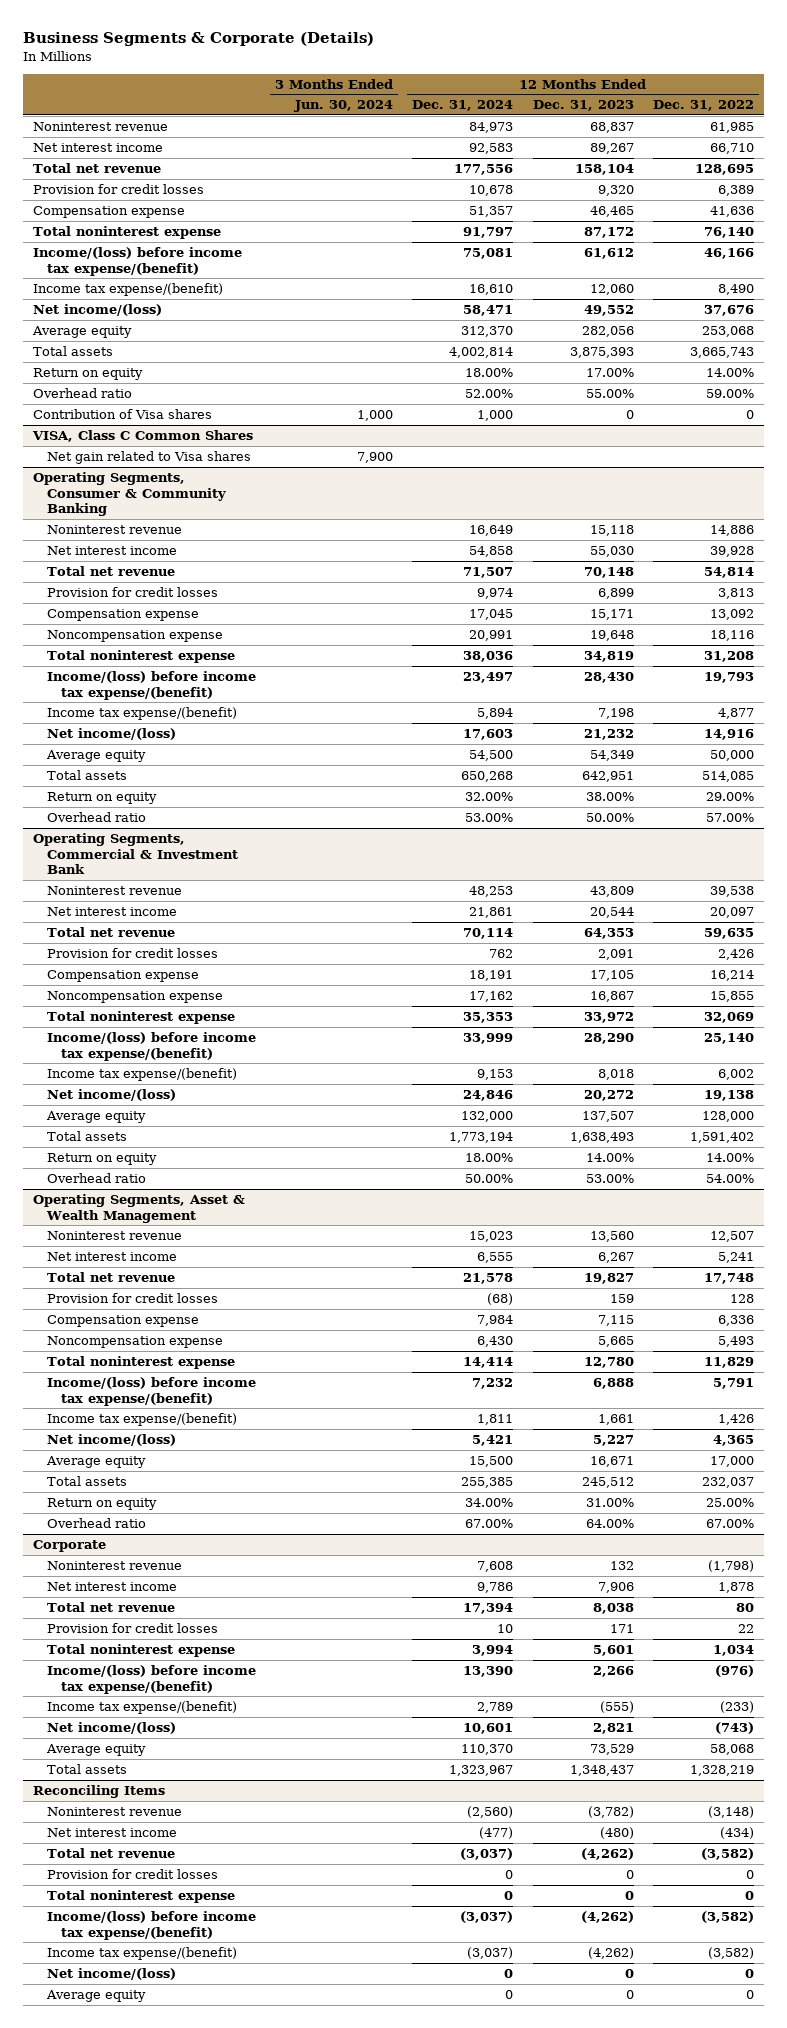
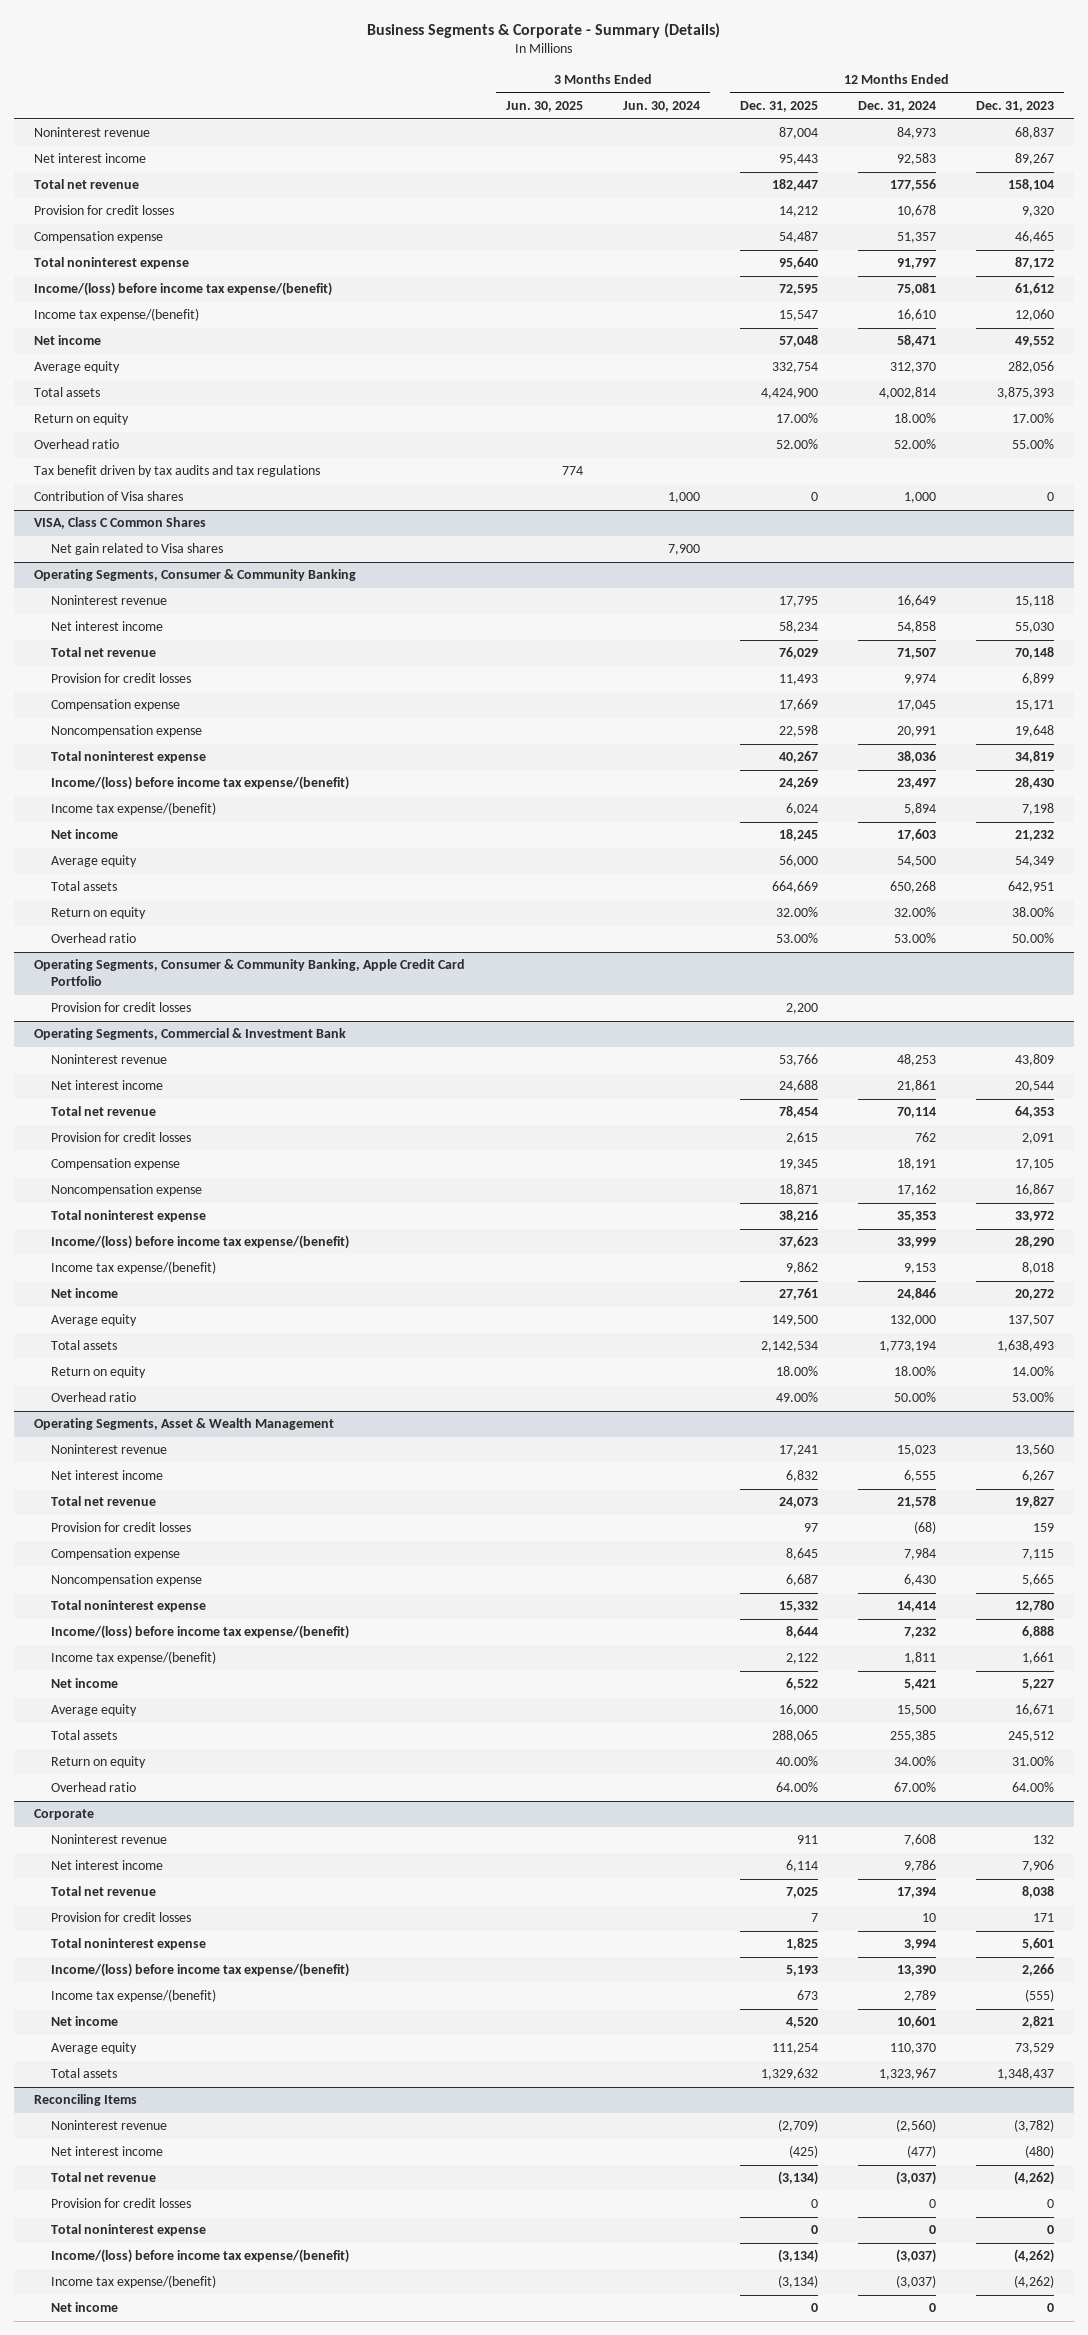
- Business Segments & Corporate (Details)
+ Business Segments & Corporate - Summary (Details)
- | 3 Months Ended Jun. 30, 2024 | 12 Months Ended Dec. 31, 2024 | 12 Months Ended Dec. 31, 2023 | 12 Months Ended Dec. 31, 2022
+ | 3 Months Ended Jun. 30, 2025 | 3 Months Ended Jun. 30, 2024 | 12 Months Ended Dec. 31, 2025 | 12 Months Ended Dec. 31, 2024 | 12 Months Ended Dec. 31, 2023
- Net income/(loss) | | 58,471 | 49,552 | 37,676
+ Net income | | | 57,048 | 58,471 | 49,552
+ Tax benefit driven by tax audits and tax regulations | 774 | | | |
@ Operating Segments, Consumer & Community Banking
- Net income/(loss) | | 17,603 | 21,232 | 14,916
+ Net income | | | 18,245 | 17,603 | 21,232
+ Operating Segments, Consumer & Community Banking, Apple Credit Card Portfolio
+ Provision for credit losses | | | 2,200 | |
@ Operating Segments, Commercial & Investment Bank
- Net income/(loss) | | 24,846 | 20,272 | 19,138
+ Net income | | | 27,761 | 24,846 | 20,272
@ Operating Segments, Asset & Wealth Management
- Net income/(loss) | | 5,421 | 5,227 | 4,365
+ Net income | | | 6,522 | 5,421 | 5,227
@ Corporate
- Net income/(loss) | | 10,601 | 2,821 | (743)
+ Net income | | | 4,520 | 10,601 | 2,821
@ Reconciling Items
- Net income/(loss) | | 0 | 0 | 0
- Average equity | | 0 | 0 | 0
+ Net income | | | 0 | 0 | 0

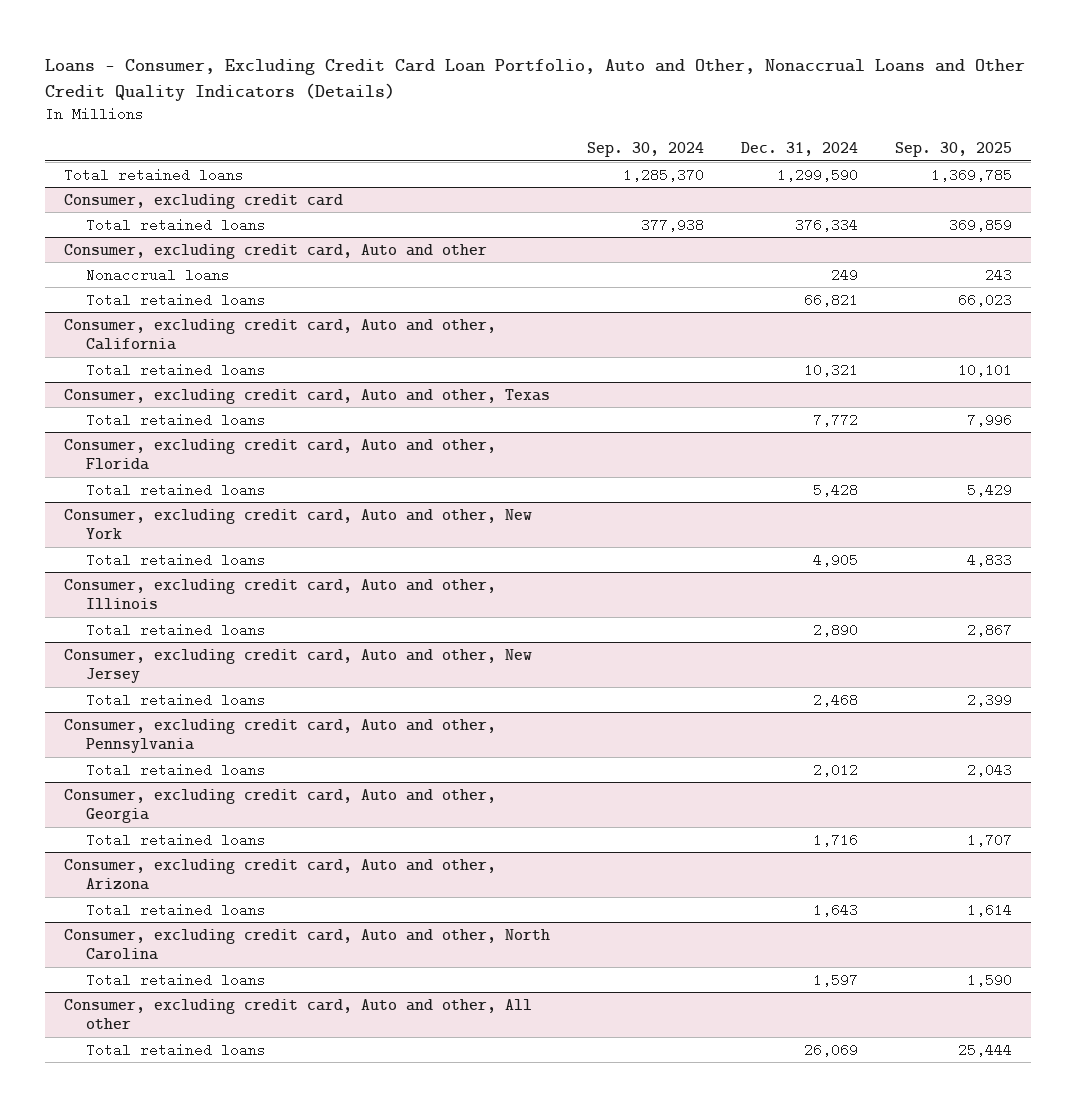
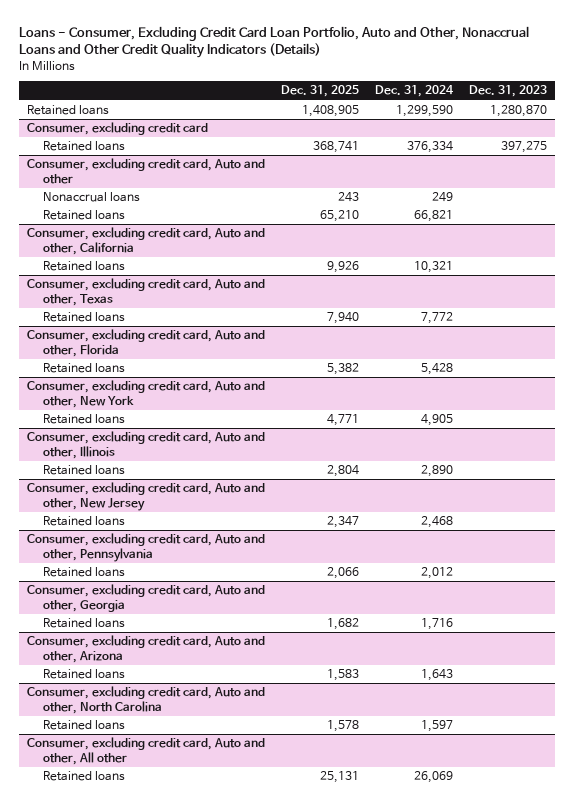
- | Sep. 30, 2024 | Dec. 31, 2024 | Sep. 30, 2025
+ | Dec. 31, 2025 | Dec. 31, 2024 | Dec. 31, 2023
- Total retained loans | 1,285,370 | 1,299,590 | 1,369,785
+ Retained loans | 1,408,905 | 1,299,590 | 1,280,870
@ Consumer, excluding credit card
- Total retained loans | 377,938 | 376,334 | 369,859
+ Retained loans | 368,741 | 376,334 | 397,275
@ Consumer, excluding credit card, Auto and other
- Total retained loans | | 66,821 | 66,023
+ Retained loans | 65,210 | 66,821 |
@ Consumer, excluding credit card, Auto and other, California
- Total retained loans | | 10,321 | 10,101
+ Retained loans | 9,926 | 10,321 |
@ Consumer, excluding credit card, Auto and other, Texas
- Total retained loans | | 7,772 | 7,996
+ Retained loans | 7,940 | 7,772 |
@ Consumer, excluding credit card, Auto and other, Florida
- Total retained loans | | 5,428 | 5,429
+ Retained loans | 5,382 | 5,428 |
@ Consumer, excluding credit card, Auto and other, New York
- Total retained loans | | 4,905 | 4,833
+ Retained loans | 4,771 | 4,905 |
@ Consumer, excluding credit card, Auto and other, Illinois
- Total retained loans | | 2,890 | 2,867
+ Retained loans | 2,804 | 2,890 |
@ Consumer, excluding credit card, Auto and other, New Jersey
- Total retained loans | | 2,468 | 2,399
+ Retained loans | 2,347 | 2,468 |
@ Consumer, excluding credit card, Auto and other, Pennsylvania
- Total retained loans | | 2,012 | 2,043
+ Retained loans | 2,066 | 2,012 |
@ Consumer, excluding credit card, Auto and other, Georgia
- Total retained loans | | 1,716 | 1,707
+ Retained loans | 1,682 | 1,716 |
@ Consumer, excluding credit card, Auto and other, Arizona
- Total retained loans | | 1,643 | 1,614
+ Retained loans | 1,583 | 1,643 |
@ Consumer, excluding credit card, Auto and other, North Carolina
- Total retained loans | | 1,597 | 1,590
+ Retained loans | 1,578 | 1,597 |
@ Consumer, excluding credit card, Auto and other, All other
- Total retained loans | | 26,069 | 25,444
+ Retained loans | 25,131 | 26,069 |

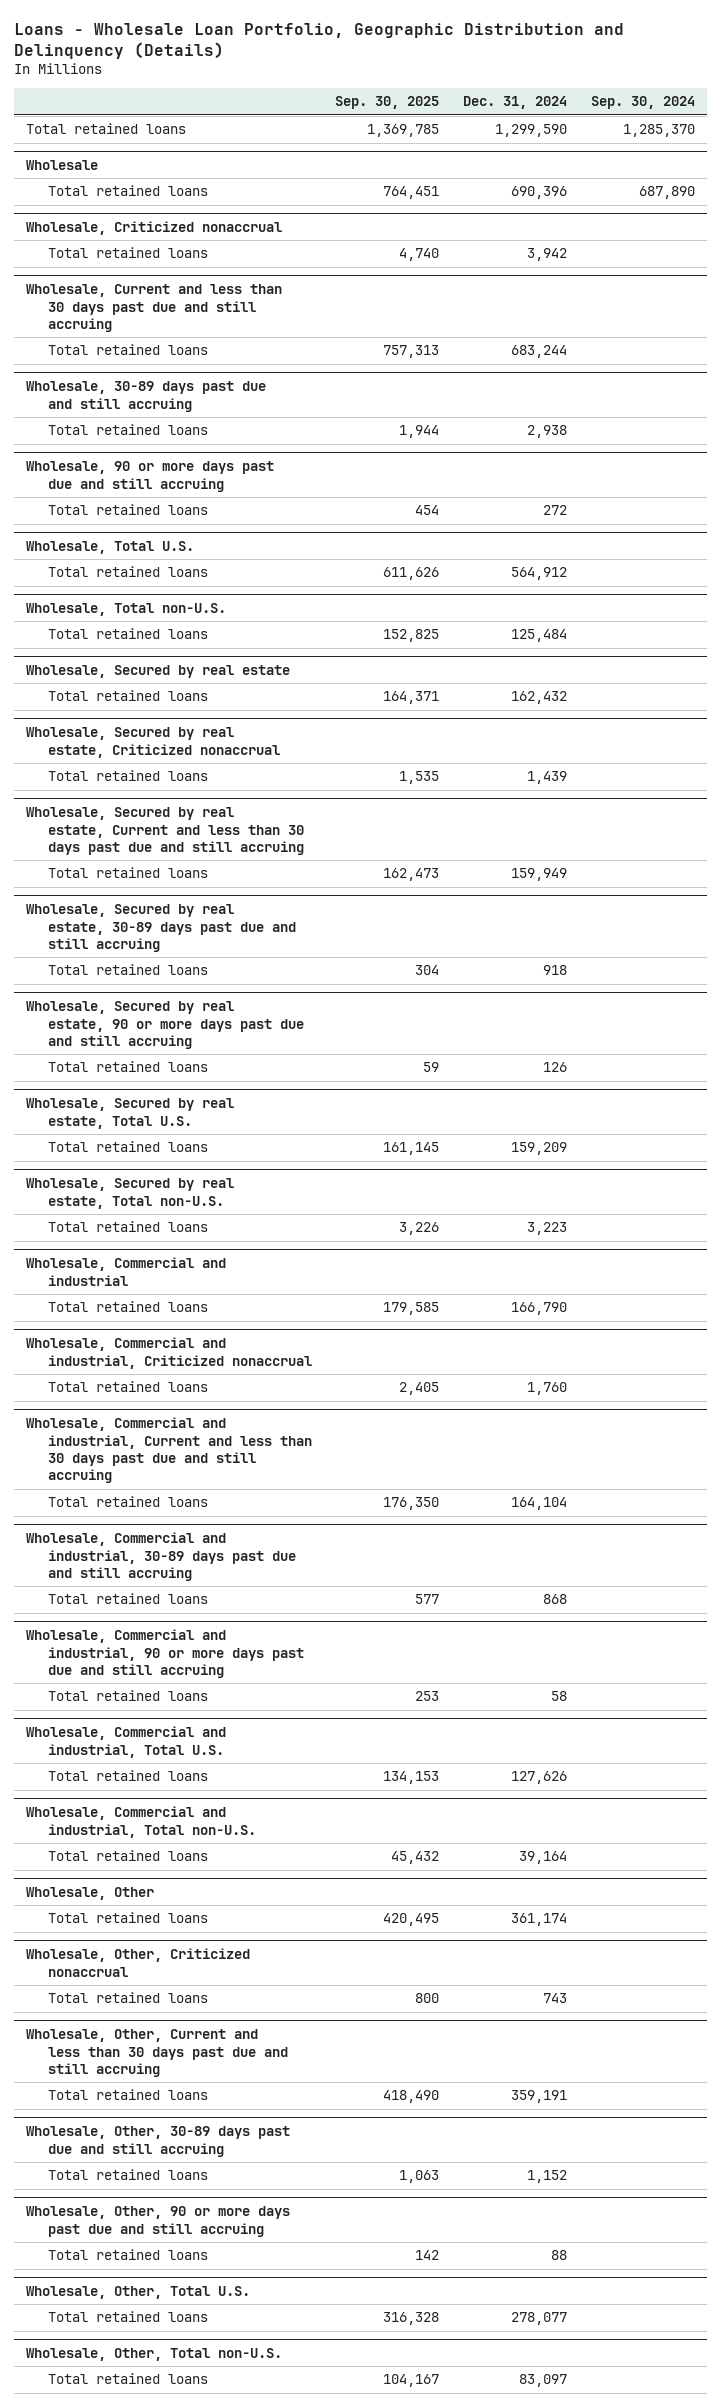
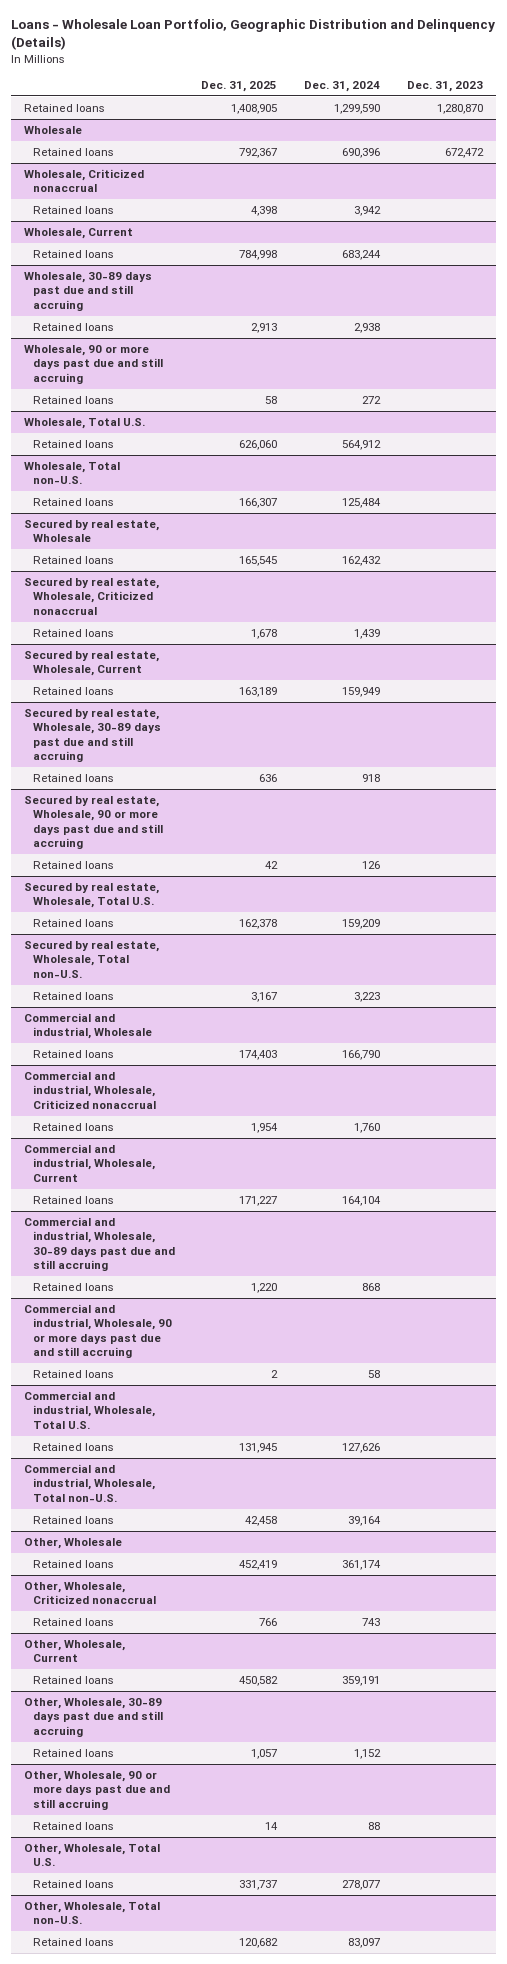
- | Sep. 30, 2025 | Dec. 31, 2024 | Sep. 30, 2024
+ | Dec. 31, 2025 | Dec. 31, 2024 | Dec. 31, 2023
- Total retained loans | 1,369,785 | 1,299,590 | 1,285,370
+ Retained loans | 1,408,905 | 1,299,590 | 1,280,870
@ Wholesale
- Total retained loans | 764,451 | 690,396 | 687,890
+ Retained loans | 792,367 | 690,396 | 672,472
@ Wholesale, Criticized nonaccrual
- Total retained loans | 4,740 | 3,942 |
- Wholesale, Current and less than 30 days past due and still accruing
- Total retained loans | 757,313 | 683,244 |
@ Wholesale, Criticized nonaccrual
+ Retained loans | 4,398 | 3,942 |
+ Wholesale, Current
+ Retained loans | 784,998 | 683,244 |
@ Wholesale, 30-89 days past due and still accruing
- Total retained loans | 1,944 | 2,938 |
+ Retained loans | 2,913 | 2,938 |
@ Wholesale, 90 or more days past due and still accruing
- Total retained loans | 454 | 272 |
+ Retained loans | 58 | 272 |
@ Wholesale, Total U.S.
- Total retained loans | 611,626 | 564,912 |
+ Retained loans | 626,060 | 564,912 |
@ Wholesale, Total non-U.S.
- Total retained loans | 152,825 | 125,484 |
- Wholesale, Secured by real estate
- Total retained loans | 164,371 | 162,432 |
- Wholesale, Secured by real estate, Criticized nonaccrual
- Total retained loans | 1,535 | 1,439 |
- Wholesale, Secured by real estate, Current and less than 30 days past due and still accruing
- Total retained loans | 162,473 | 159,949 |
- Wholesale, Secured by real estate, 30-89 days past due and still accruing
- Total retained loans | 304 | 918 |
- Wholesale, Secured by real estate, 90 or more days past due and still accruing
- Total retained loans | 59 | 126 |
- Wholesale, Secured by real estate, Total U.S.
- Total retained loans | 161,145 | 159,209 |
- Wholesale, Secured by real estate, Total non-U.S.
- Total retained loans | 3,226 | 3,223 |
- Wholesale, Commercial and industrial
- Total retained loans | 179,585 | 166,790 |
- Wholesale, Commercial and industrial, Criticized nonaccrual
- Total retained loans | 2,405 | 1,760 |
- Wholesale, Commercial and industrial, Current and less than 30 days past due and still accruing
- Total retained loans | 176,350 | 164,104 |
- Wholesale, Commercial and industrial, 30-89 days past due and still accruing
- Total retained loans | 577 | 868 |
- Wholesale, Commercial and industrial, 90 or more days past due and still accruing
- Total retained loans | 253 | 58 |
- Wholesale, Commercial and industrial, Total U.S.
- Total retained loans | 134,153 | 127,626 |
- Wholesale, Commercial and industrial, Total non-U.S.
- Total retained loans | 45,432 | 39,164 |
- Wholesale, Other
- Total retained loans | 420,495 | 361,174 |
- Wholesale, Other, Criticized nonaccrual
- Total retained loans | 800 | 743 |
- Wholesale, Other, Current and less than 30 days past due and still accruing
- Total retained loans | 418,490 | 359,191 |
- Wholesale, Other, 30-89 days past due and still accruing
- Total retained loans | 1,063 | 1,152 |
- Wholesale, Other, 90 or more days past due and still accruing
- Total retained loans | 142 | 88 |
- Wholesale, Other, Total U.S.
- Total retained loans | 316,328 | 278,077 |
- Wholesale, Other, Total non-U.S.
- Total retained loans | 104,167 | 83,097 |
@ Wholesale, Total non-U.S.
+ Retained loans | 166,307 | 125,484 |
+ Secured by real estate, Wholesale
+ Retained loans | 165,545 | 162,432 |
+ Secured by real estate, Wholesale, Criticized nonaccrual
+ Retained loans | 1,678 | 1,439 |
+ Secured by real estate, Wholesale, Current
+ Retained loans | 163,189 | 159,949 |
+ Secured by real estate, Wholesale, 30-89 days past due and still accruing
+ Retained loans | 636 | 918 |
+ Secured by real estate, Wholesale, 90 or more days past due and still accruing
+ Retained loans | 42 | 126 |
+ Secured by real estate, Wholesale, Total U.S.
+ Retained loans | 162,378 | 159,209 |
+ Secured by real estate, Wholesale, Total non-U.S.
+ Retained loans | 3,167 | 3,223 |
+ Commercial and industrial, Wholesale
+ Retained loans | 174,403 | 166,790 |
+ Commercial and industrial, Wholesale, Criticized nonaccrual
+ Retained loans | 1,954 | 1,760 |
+ Commercial and industrial, Wholesale, Current
+ Retained loans | 171,227 | 164,104 |
+ Commercial and industrial, Wholesale, 30-89 days past due and still accruing
+ Retained loans | 1,220 | 868 |
+ Commercial and industrial, Wholesale, 90 or more days past due and still accruing
+ Retained loans | 2 | 58 |
+ Commercial and industrial, Wholesale, Total U.S.
+ Retained loans | 131,945 | 127,626 |
+ Commercial and industrial, Wholesale, Total non-U.S.
+ Retained loans | 42,458 | 39,164 |
+ Other, Wholesale
+ Retained loans | 452,419 | 361,174 |
+ Other, Wholesale, Criticized nonaccrual
+ Retained loans | 766 | 743 |
+ Other, Wholesale, Current
+ Retained loans | 450,582 | 359,191 |
+ Other, Wholesale, 30-89 days past due and still accruing
+ Retained loans | 1,057 | 1,152 |
+ Other, Wholesale, 90 or more days past due and still accruing
+ Retained loans | 14 | 88 |
+ Other, Wholesale, Total U.S.
+ Retained loans | 331,737 | 278,077 |
+ Other, Wholesale, Total non-U.S.
+ Retained loans | 120,682 | 83,097 |

